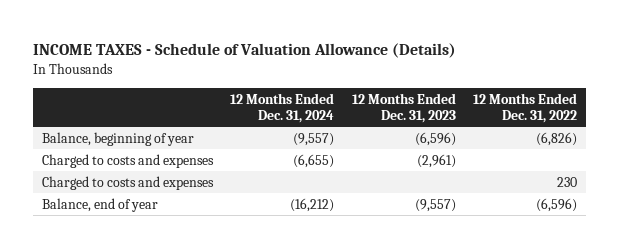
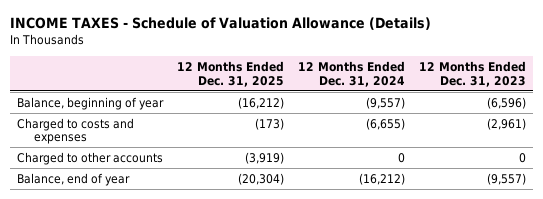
- | 12 Months Ended Dec. 31, 2024 | 12 Months Ended Dec. 31, 2023 | 12 Months Ended Dec. 31, 2022
+ | 12 Months Ended Dec. 31, 2025 | 12 Months Ended Dec. 31, 2024 | 12 Months Ended Dec. 31, 2023
- Charged to costs and expenses | | | 230
+ Charged to other accounts | (3,919) | 0 | 0

